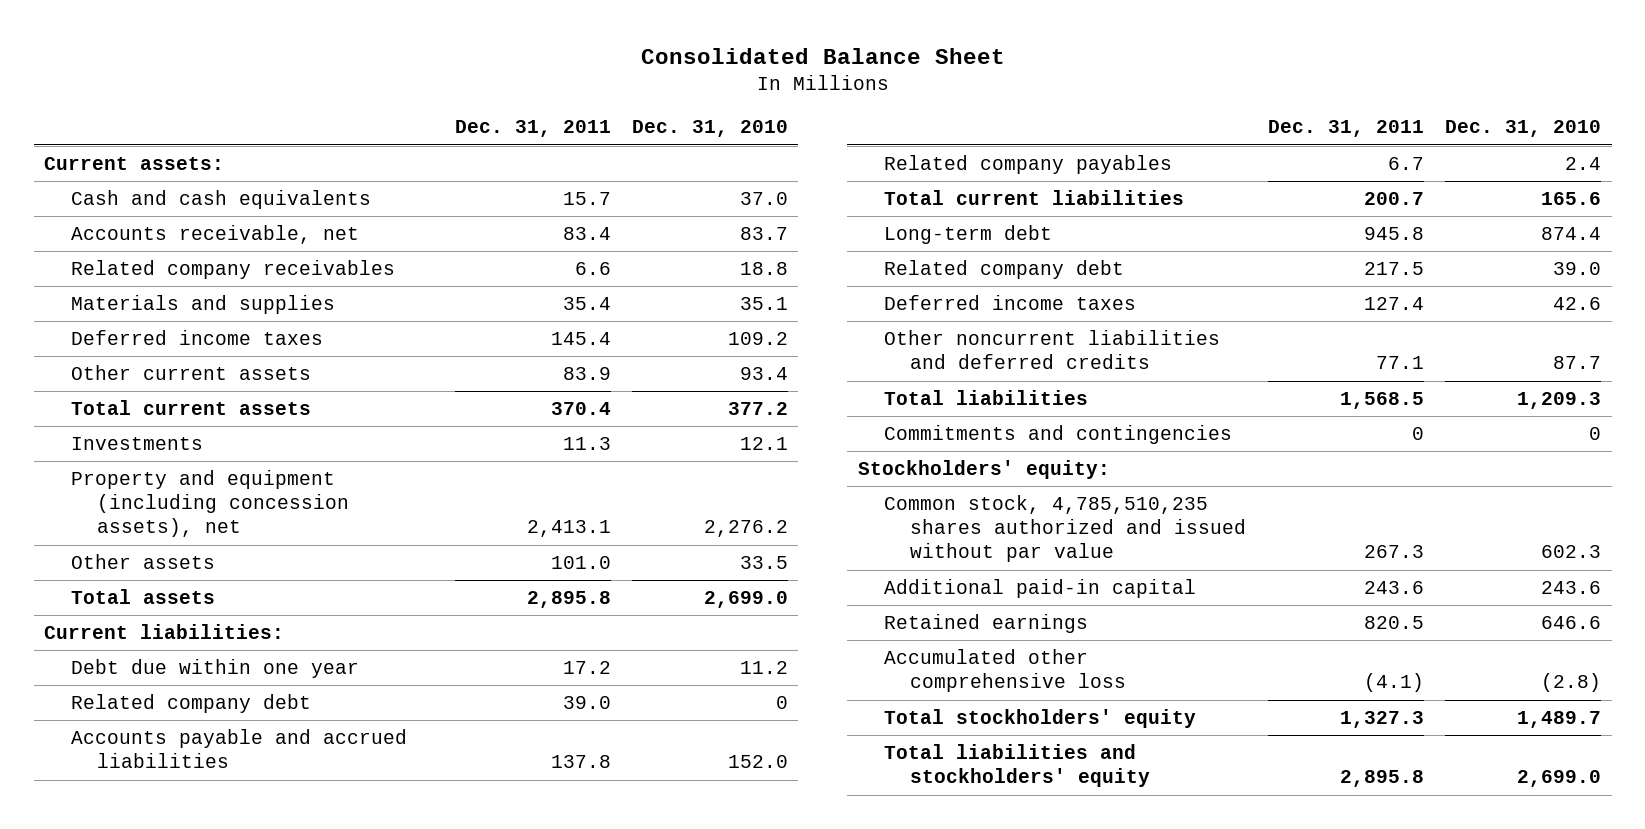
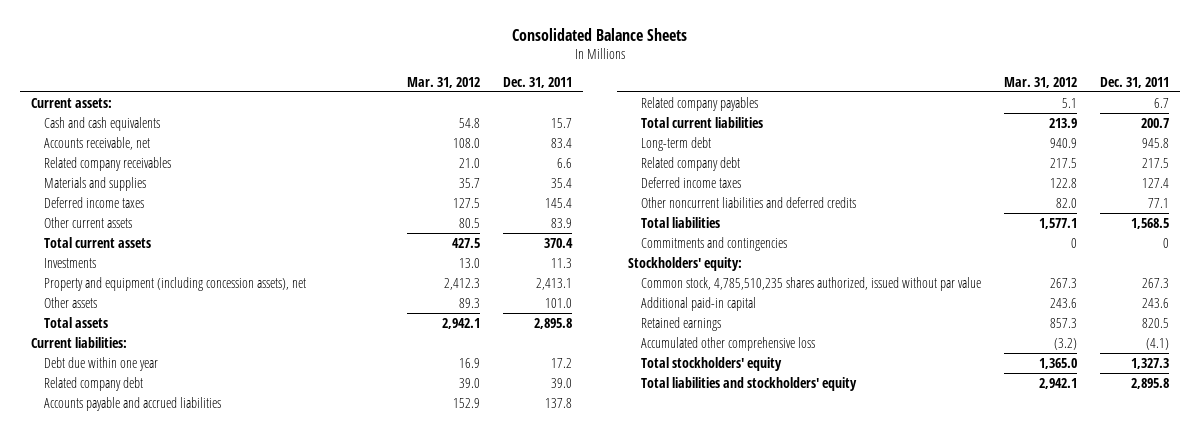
- Consolidated Balance Sheet
+ Consolidated Balance Sheets
- | Dec. 31, 2011 | Dec. 31, 2010
+ | Mar. 31, 2012 | Dec. 31, 2011
- Common stock, 4,785,510,235 shares authorized and issued without par value | 267.3 | 602.3
+ Common stock, 4,785,510,235 shares authorized, issued without par value | 267.3 | 267.3

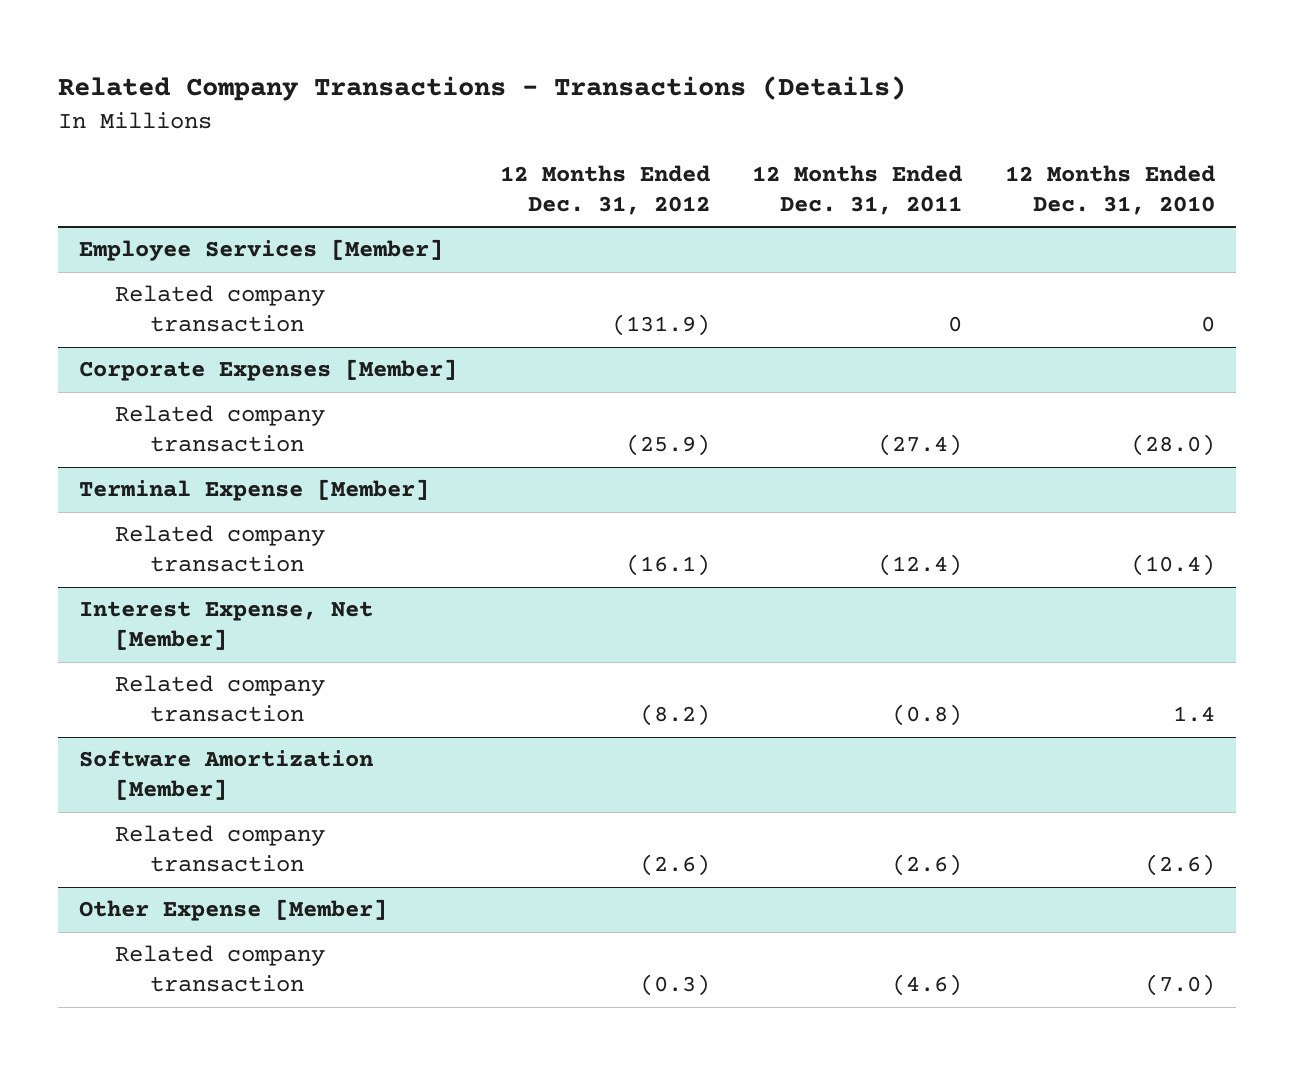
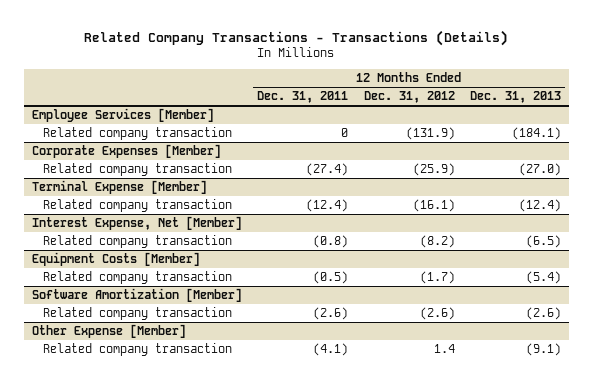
- | 12 Months Ended Dec. 31, 2012 | 12 Months Ended Dec. 31, 2011 | 12 Months Ended Dec. 31, 2010
+ | 12 Months Ended Dec. 31, 2011 | 12 Months Ended Dec. 31, 2012 | 12 Months Ended Dec. 31, 2013
+ Equipment Costs [Member]
+ Related company transaction | (0.5) | (1.7) | (5.4)
@ Other Expense [Member]
- Related company transaction | (0.3) | (4.6) | (7.0)
+ Related company transaction | (4.1) | 1.4 | (9.1)

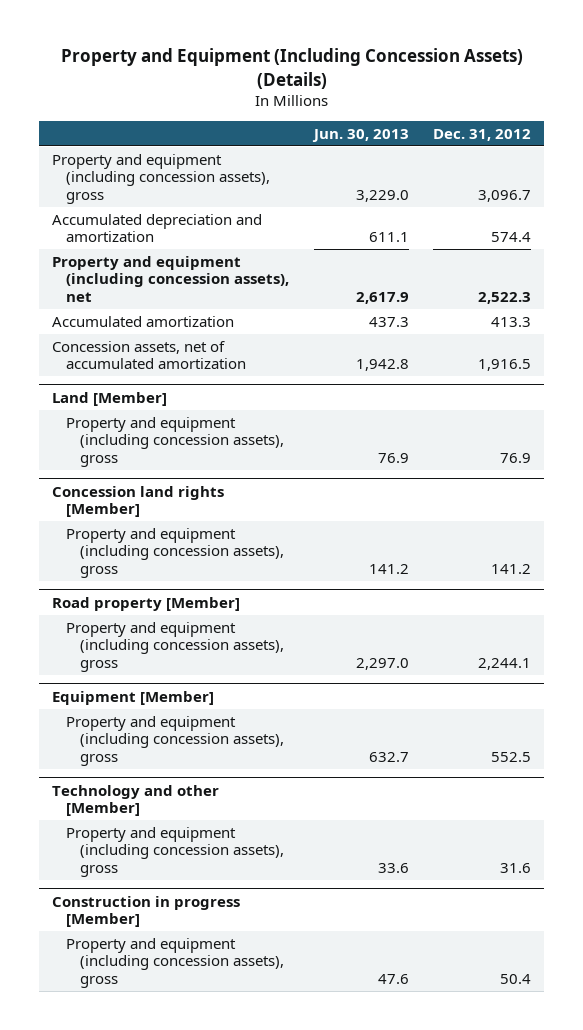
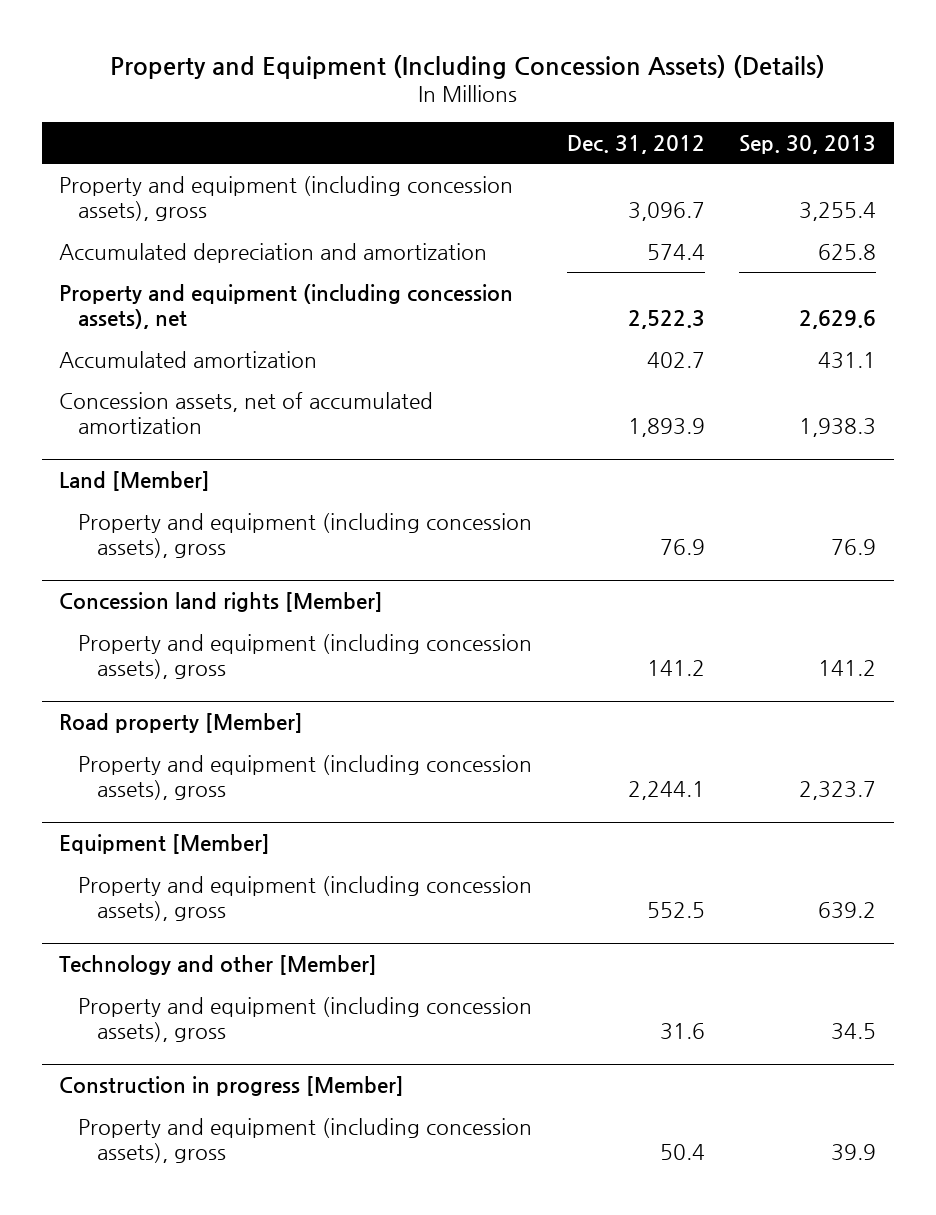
- | Jun. 30, 2013 | Dec. 31, 2012
+ | Dec. 31, 2012 | Sep. 30, 2013
- Accumulated amortization | 437.3 | 413.3
- Concession assets, net of accumulated amortization | 1,942.8 | 1,916.5
+ Accumulated amortization | 402.7 | 431.1
+ Concession assets, net of accumulated amortization | 1,893.9 | 1,938.3

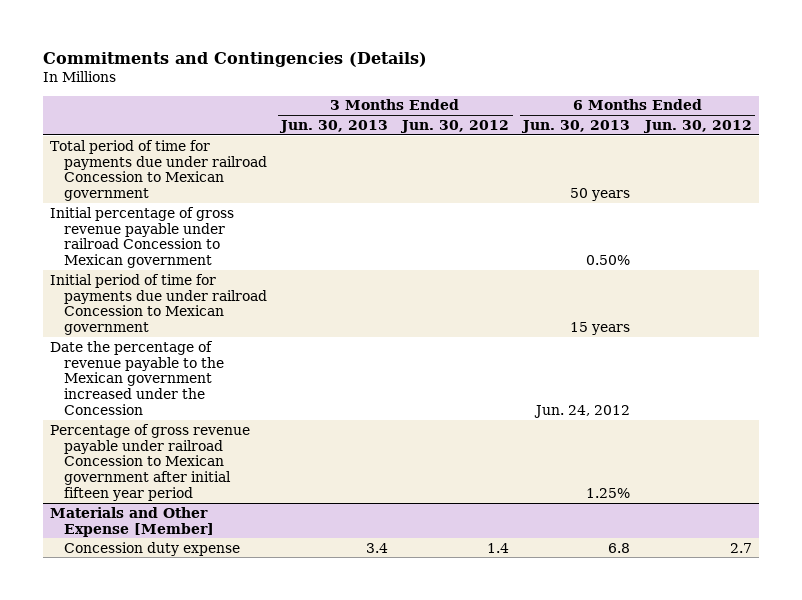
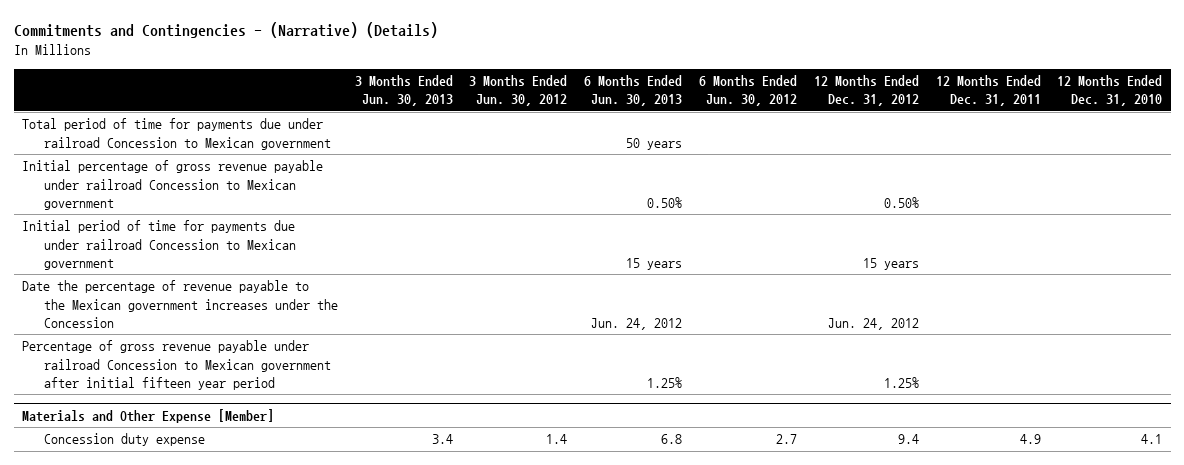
- Commitments and Contingencies (Details)
+ Commitments and Contingencies - (Narrative) (Details)
- | 3 Months Ended Jun. 30, 2013 | 3 Months Ended Jun. 30, 2012 | 6 Months Ended Jun. 30, 2013 | 6 Months Ended Jun. 30, 2012
+ | 3 Months Ended Jun. 30, 2013 | 3 Months Ended Jun. 30, 2012 | 6 Months Ended Jun. 30, 2013 | 6 Months Ended Jun. 30, 2012 | 12 Months Ended Dec. 31, 2012 | 12 Months Ended Dec. 31, 2011 | 12 Months Ended Dec. 31, 2010
- Date the percentage of revenue payable to the Mexican government increased under the Concession | | | Jun. 24, 2012 |
+ Date the percentage of revenue payable to the Mexican government increases under the Concession | | | Jun. 24, 2012 | | Jun. 24, 2012 | |

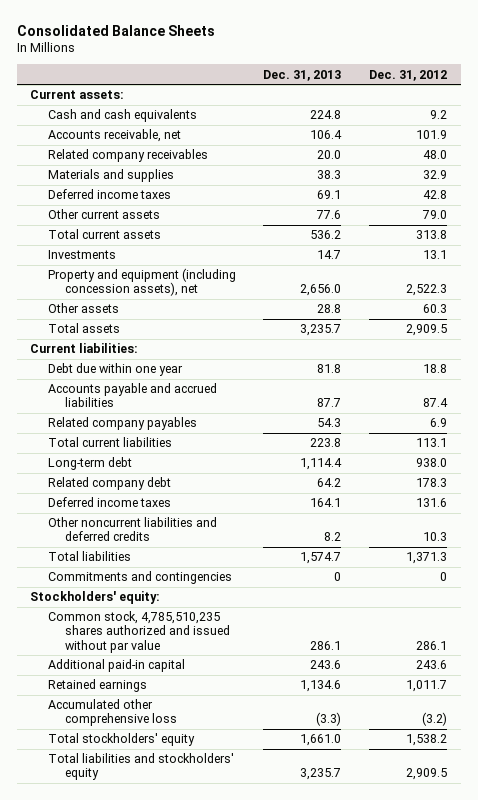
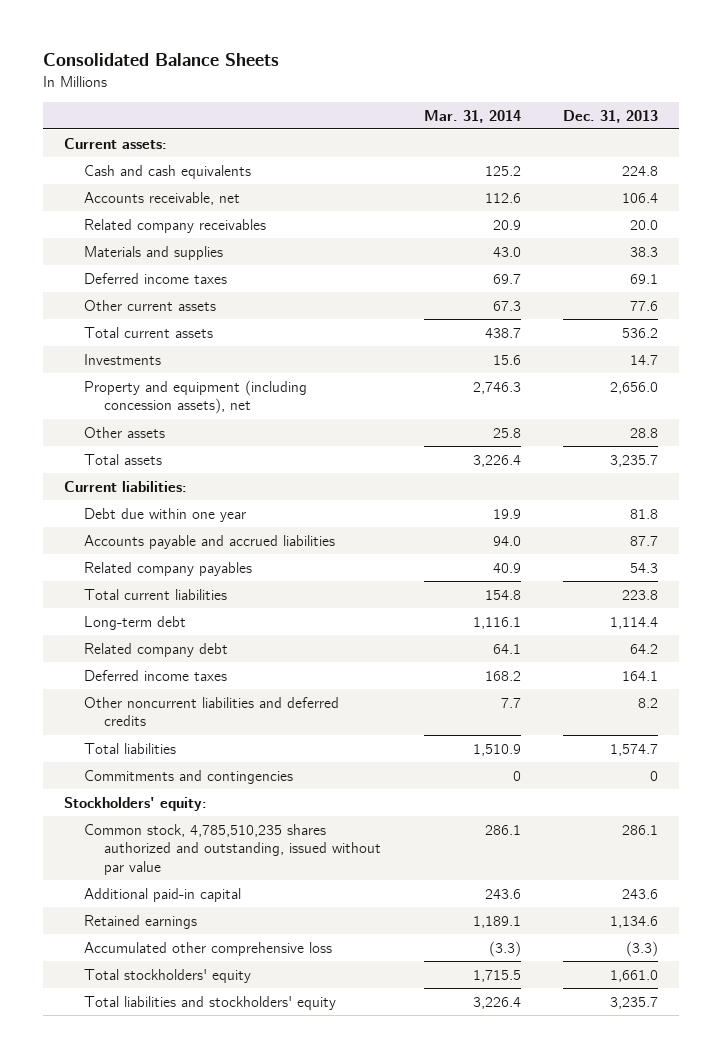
- | Dec. 31, 2013 | Dec. 31, 2012
+ | Mar. 31, 2014 | Dec. 31, 2013
- Common stock, 4,785,510,235 shares authorized and issued without par value | 286.1 | 286.1
+ Common stock, 4,785,510,235 shares authorized and outstanding, issued without par value | 286.1 | 286.1

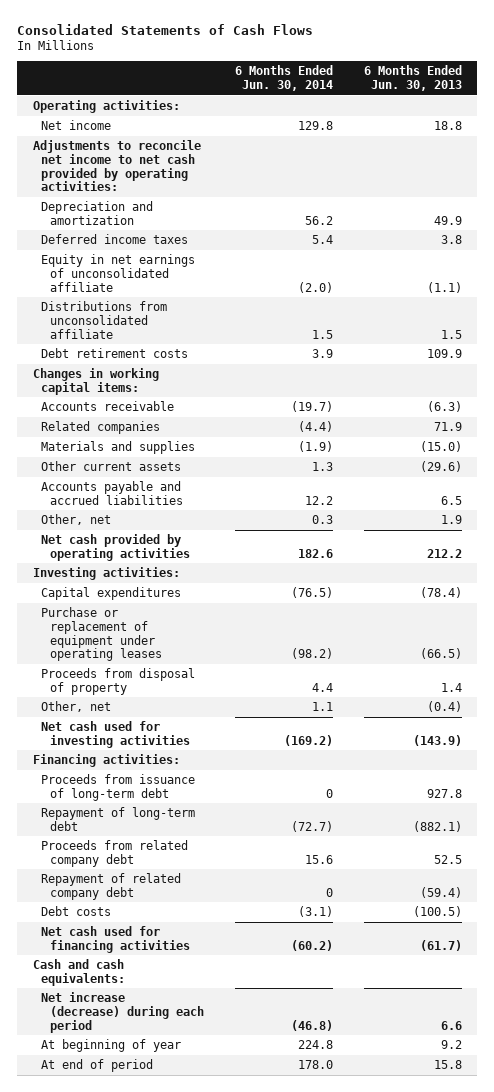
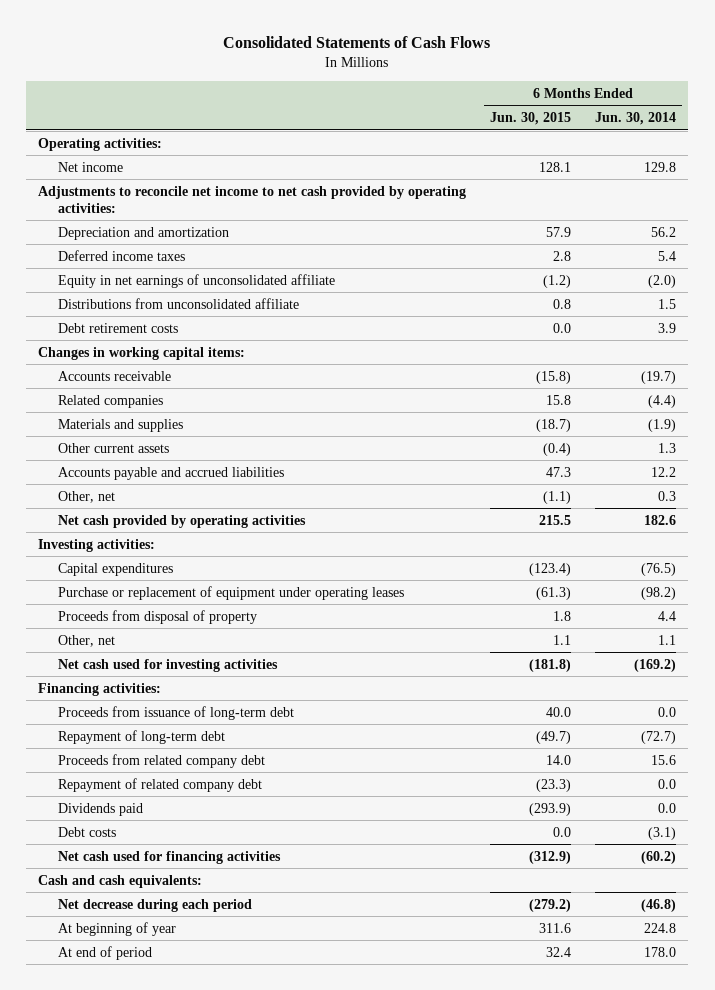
- | 6 Months Ended Jun. 30, 2014 | 6 Months Ended Jun. 30, 2013
+ | 6 Months Ended Jun. 30, 2015 | 6 Months Ended Jun. 30, 2014
- Proceeds from issuance of long-term debt | 0 | 927.8
+ Proceeds from issuance of long-term debt | 40.0 | 0.0
- Repayment of related company debt | 0 | (59.4)
+ Repayment of related company debt | (23.3) | 0.0
+ Dividends paid | (293.9) | 0.0
- Net increase (decrease) during each period | (46.8) | 6.6
+ Net decrease during each period | (279.2) | (46.8)

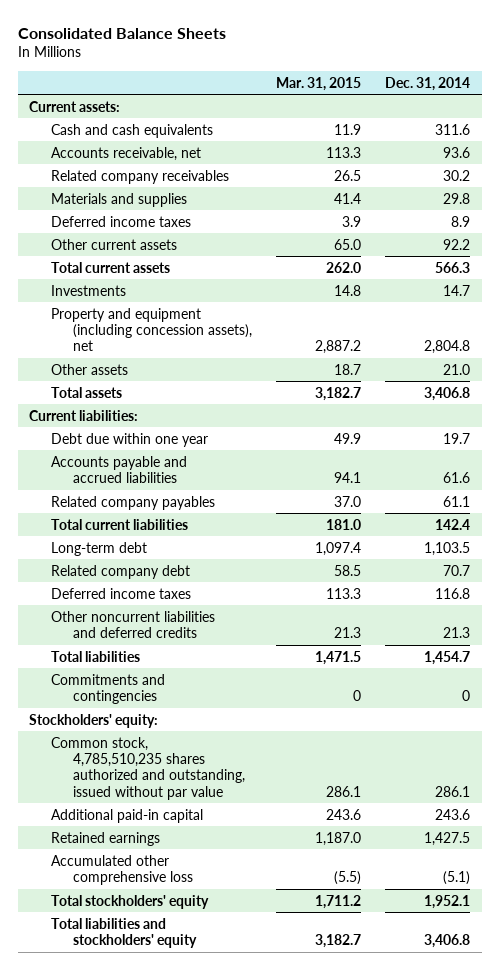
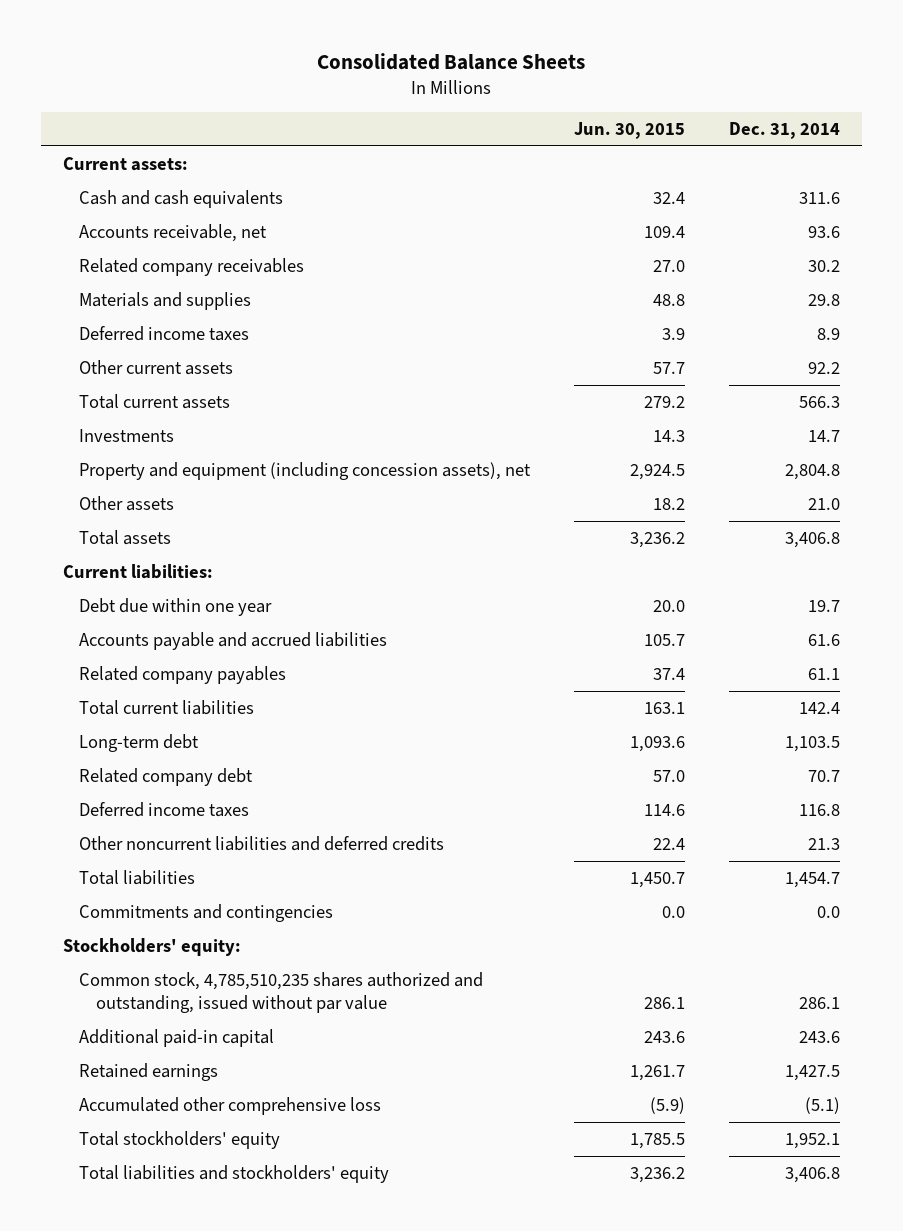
- | Mar. 31, 2015 | Dec. 31, 2014
+ | Jun. 30, 2015 | Dec. 31, 2014
- Commitments and contingencies | 0 | 0
+ Commitments and contingencies | 0.0 | 0.0

